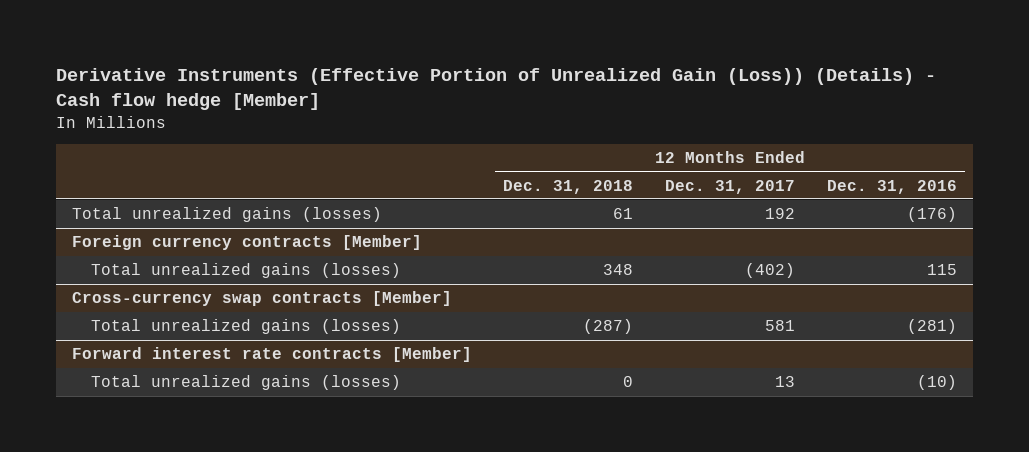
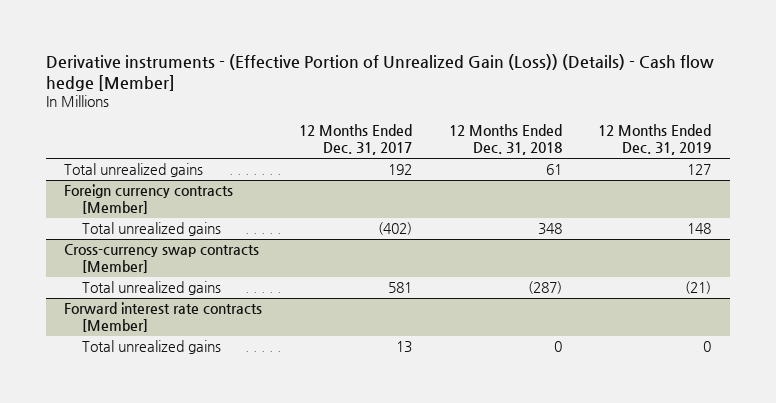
- Derivative Instruments (Effective Portion of Unrealized Gain (Loss)) (Details) - Cash flow hedge [Member]
+ Derivative instruments - (Effective Portion of Unrealized Gain (Loss)) (Details) - Cash flow hedge [Member]
- | 12 Months Ended Dec. 31, 2018 | 12 Months Ended Dec. 31, 2017 | 12 Months Ended Dec. 31, 2016
+ | 12 Months Ended Dec. 31, 2017 | 12 Months Ended Dec. 31, 2018 | 12 Months Ended Dec. 31, 2019
- Total unrealized gains (losses) | 61 | 192 | (176)
+ Total unrealized gains | 192 | 61 | 127
@ Foreign currency contracts [Member]
- Total unrealized gains (losses) | 348 | (402) | 115
+ Total unrealized gains | (402) | 348 | 148
@ Cross-currency swap contracts [Member]
- Total unrealized gains (losses) | (287) | 581 | (281)
+ Total unrealized gains | 581 | (287) | (21)
@ Forward interest rate contracts [Member]
- Total unrealized gains (losses) | 0 | 13 | (10)
+ Total unrealized gains | 13 | 0 | 0

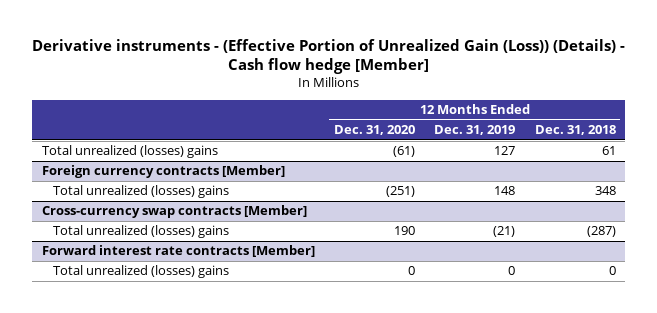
- | 12 Months Ended Dec. 31, 2017 | 12 Months Ended Dec. 31, 2018 | 12 Months Ended Dec. 31, 2019
+ | 12 Months Ended Dec. 31, 2020 | 12 Months Ended Dec. 31, 2019 | 12 Months Ended Dec. 31, 2018
- Total unrealized gains | 192 | 61 | 127
+ Total unrealized (losses) gains | (61) | 127 | 61
@ Foreign currency contracts [Member]
- Total unrealized gains | (402) | 348 | 148
+ Total unrealized (losses) gains | (251) | 148 | 348
@ Cross-currency swap contracts [Member]
- Total unrealized gains | 581 | (287) | (21)
+ Total unrealized (losses) gains | 190 | (21) | (287)
@ Forward interest rate contracts [Member]
- Total unrealized gains | 13 | 0 | 0
+ Total unrealized (losses) gains | 0 | 0 | 0

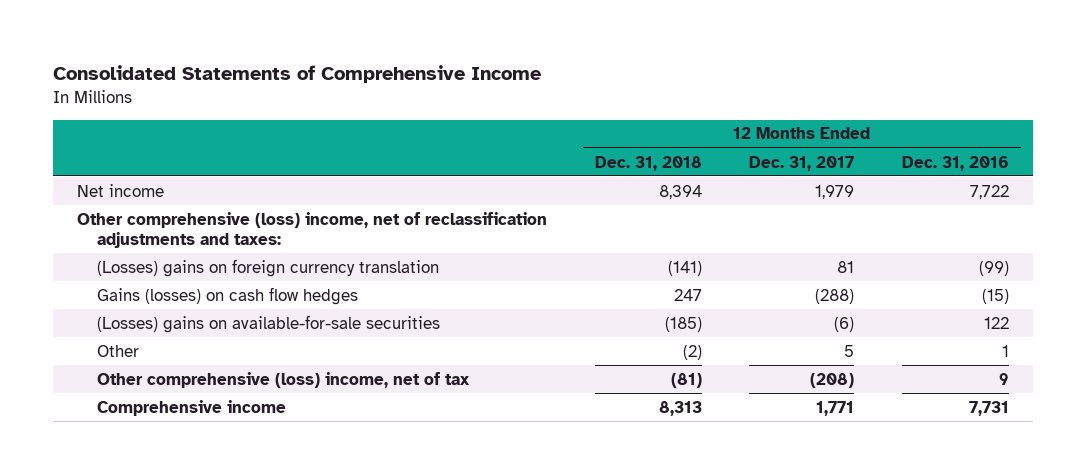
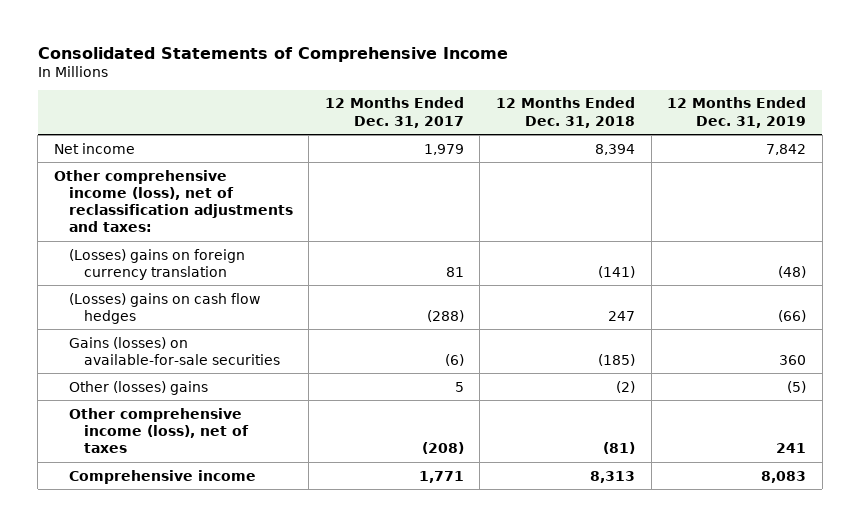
- | 12 Months Ended Dec. 31, 2018 | 12 Months Ended Dec. 31, 2017 | 12 Months Ended Dec. 31, 2016
+ | 12 Months Ended Dec. 31, 2017 | 12 Months Ended Dec. 31, 2018 | 12 Months Ended Dec. 31, 2019
- Other comprehensive (loss) income, net of reclassification adjustments and taxes:
+ Other comprehensive income (loss), net of reclassification adjustments and taxes:
- Gains (losses) on cash flow hedges | 247 | (288) | (15)
- (Losses) gains on available-for-sale securities | (185) | (6) | 122
- Other | (2) | 5 | 1
- Other comprehensive (loss) income, net of tax | (81) | (208) | 9
+ (Losses) gains on cash flow hedges | (288) | 247 | (66)
+ Gains (losses) on available-for-sale securities | (6) | (185) | 360
+ Other (losses) gains | 5 | (2) | (5)
+ Other comprehensive income (loss), net of taxes | (208) | (81) | 241

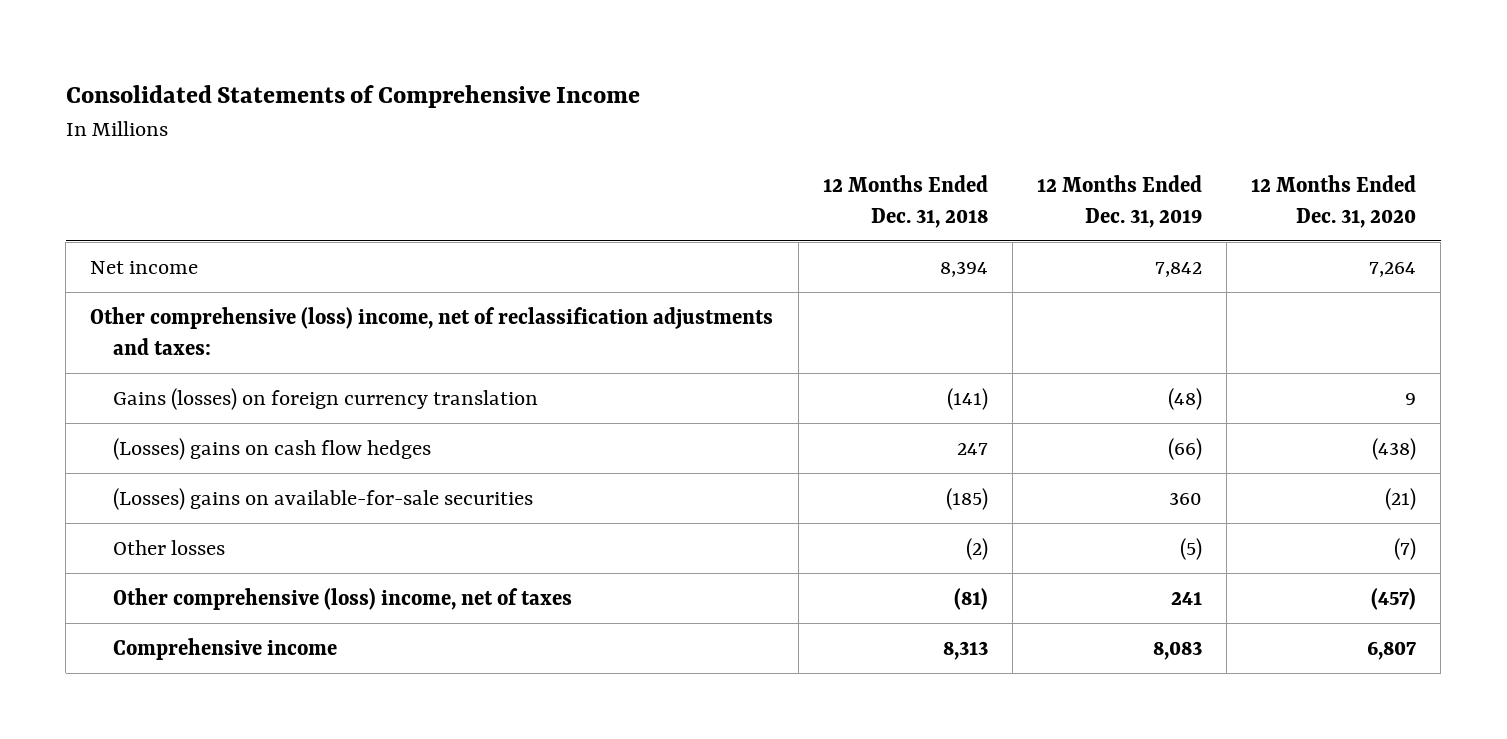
- | 12 Months Ended Dec. 31, 2017 | 12 Months Ended Dec. 31, 2018 | 12 Months Ended Dec. 31, 2019
+ | 12 Months Ended Dec. 31, 2018 | 12 Months Ended Dec. 31, 2019 | 12 Months Ended Dec. 31, 2020
- Other comprehensive income (loss), net of reclassification adjustments and taxes:
- (Losses) gains on foreign currency translation | 81 | (141) | (48)
+ Other comprehensive (loss) income, net of reclassification adjustments and taxes:
+ Gains (losses) on foreign currency translation | (141) | (48) | 9
- Gains (losses) on available-for-sale securities | (6) | (185) | 360
- Other (losses) gains | 5 | (2) | (5)
- Other comprehensive income (loss), net of taxes | (208) | (81) | 241
+ (Losses) gains on available-for-sale securities | (185) | 360 | (21)
+ Other losses | (2) | (5) | (7)
+ Other comprehensive (loss) income, net of taxes | (81) | 241 | (457)

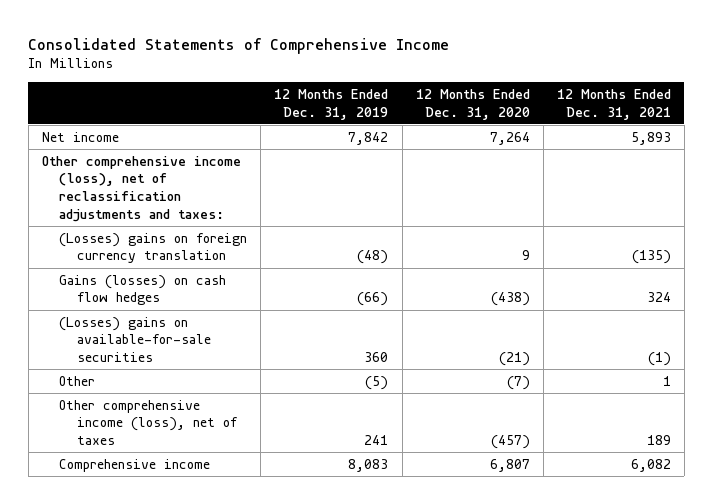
- | 12 Months Ended Dec. 31, 2018 | 12 Months Ended Dec. 31, 2019 | 12 Months Ended Dec. 31, 2020
+ | 12 Months Ended Dec. 31, 2019 | 12 Months Ended Dec. 31, 2020 | 12 Months Ended Dec. 31, 2021
- Other comprehensive (loss) income, net of reclassification adjustments and taxes:
- Gains (losses) on foreign currency translation | (141) | (48) | 9
- (Losses) gains on cash flow hedges | 247 | (66) | (438)
+ Other comprehensive income (loss), net of reclassification adjustments and taxes:
+ (Losses) gains on foreign currency translation | (48) | 9 | (135)
+ Gains (losses) on cash flow hedges | (66) | (438) | 324
- Other losses | (2) | (5) | (7)
- Other comprehensive (loss) income, net of taxes | (81) | 241 | (457)
+ Other | (5) | (7) | 1
+ Other comprehensive income (loss), net of taxes | 241 | (457) | 189

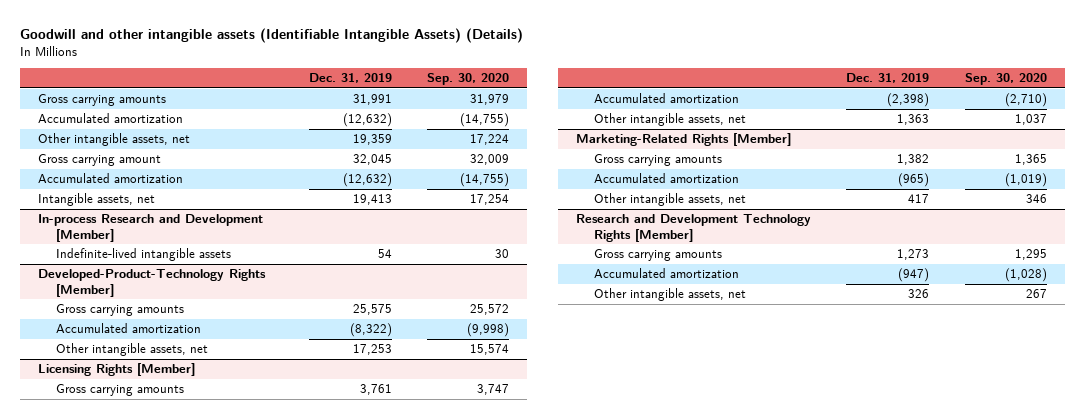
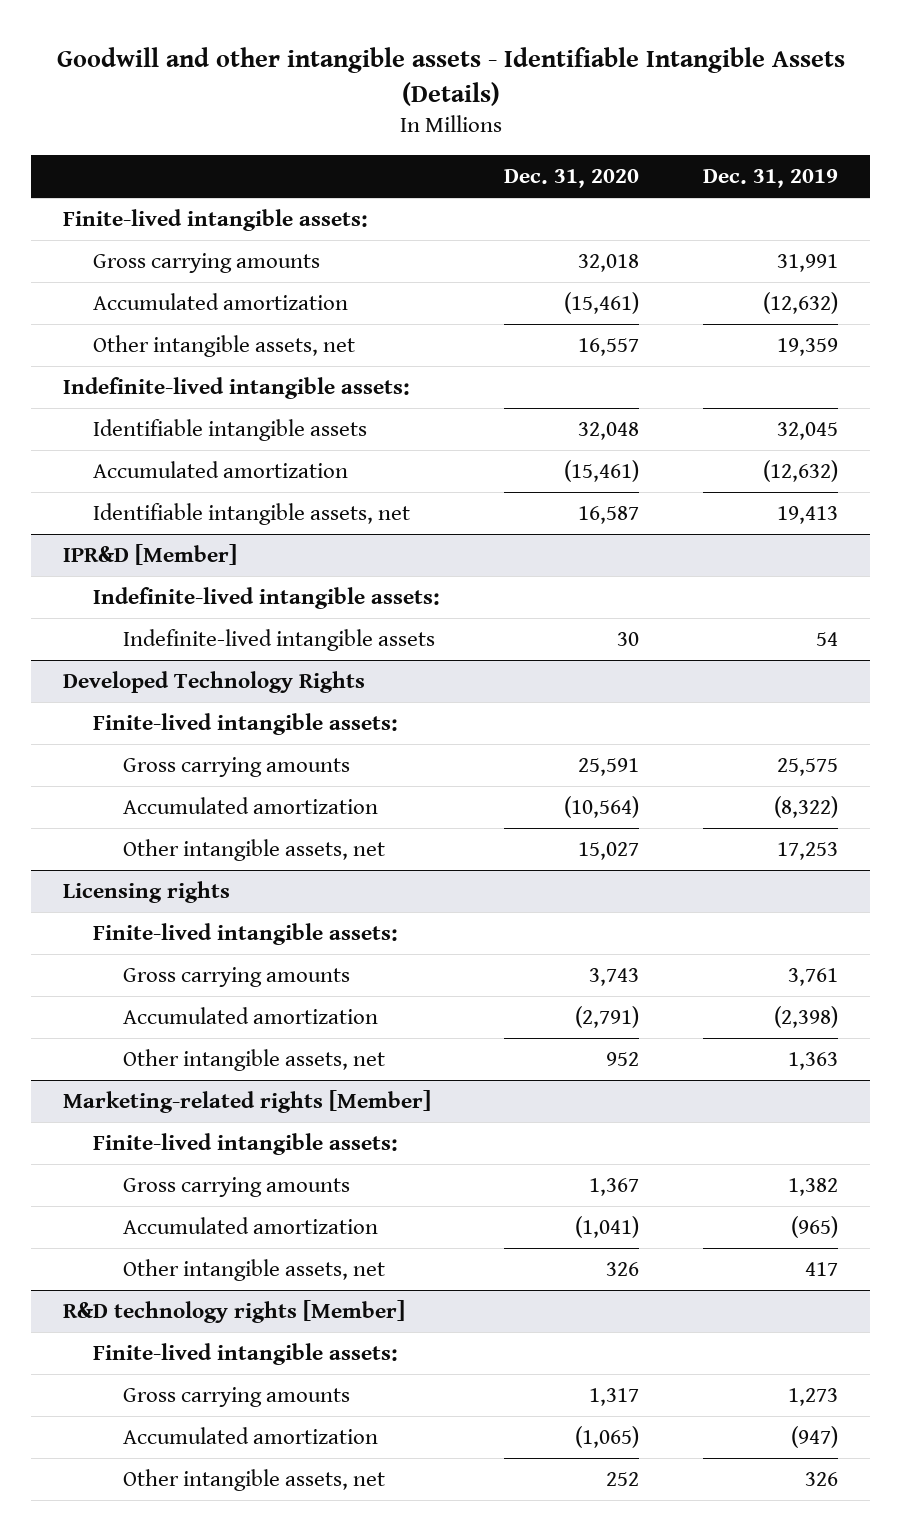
- Goodwill and other intangible assets (Identifiable Intangible Assets) (Details)
+ Goodwill and other intangible assets - Identifiable Intangible Assets (Details)
- | Dec. 31, 2019 | Sep. 30, 2020
+ | Dec. 31, 2020 | Dec. 31, 2019
+ Finite-lived intangible assets:
- Gross carrying amount | 32,045 | 32,009
+ Indefinite-lived intangible assets:
+ Identifiable intangible assets | 32,048 | 32,045
- Intangible assets, net | 19,413 | 17,254
- In-process Research and Development [Member]
+ Identifiable intangible assets, net | 16,587 | 19,413
+ IPR&D [Member]
+ Indefinite-lived intangible assets:
- Developed-Product-Technology Rights [Member]
+ Developed Technology Rights
+ Finite-lived intangible assets:
- Licensing Rights [Member]
+ Licensing rights
+ Finite-lived intangible assets:
- Marketing-Related Rights [Member]
+ Marketing-related rights [Member]
+ Finite-lived intangible assets:
- Research and Development Technology Rights [Member]
+ R&D technology rights [Member]
+ Finite-lived intangible assets:

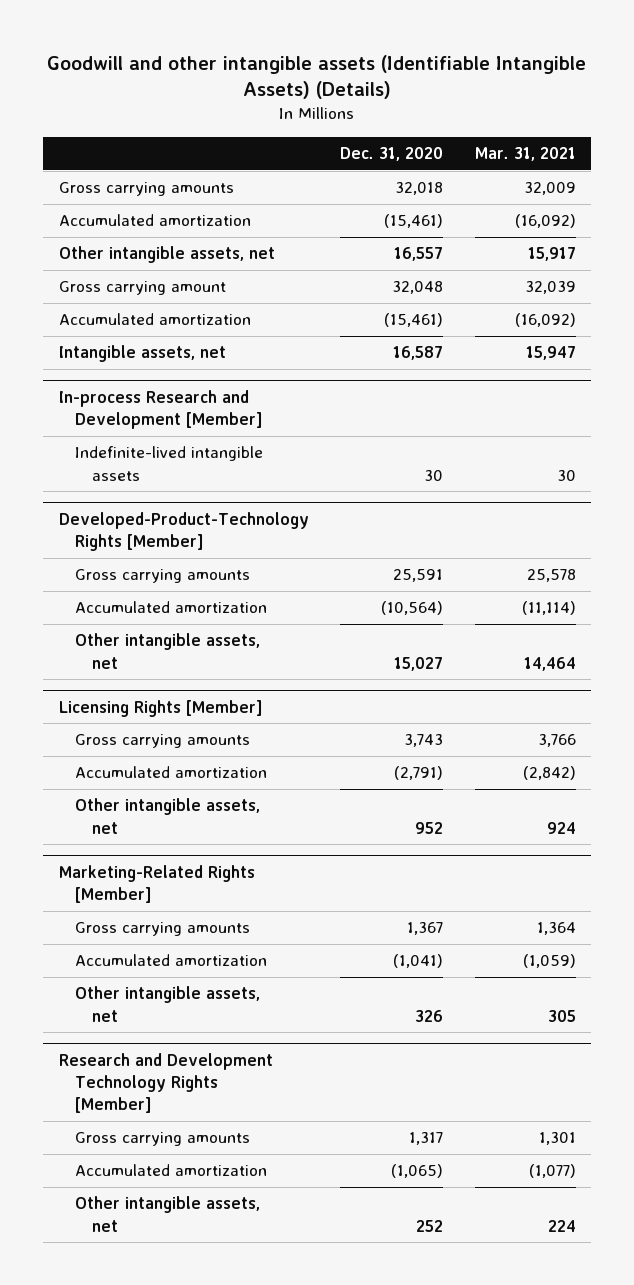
- Goodwill and other intangible assets - Identifiable Intangible Assets (Details)
+ Goodwill and other intangible assets (Identifiable Intangible Assets) (Details)
- | Dec. 31, 2020 | Dec. 31, 2019
+ | Dec. 31, 2020 | Mar. 31, 2021
- Finite-lived intangible assets:
- Indefinite-lived intangible assets:
- Identifiable intangible assets | 32,048 | 32,045
+ Gross carrying amount | 32,048 | 32,039
- Identifiable intangible assets, net | 16,587 | 19,413
- IPR&D [Member]
- Indefinite-lived intangible assets:
+ Intangible assets, net | 16,587 | 15,947
+ In-process Research and Development [Member]
- Developed Technology Rights
- Finite-lived intangible assets:
+ Developed-Product-Technology Rights [Member]
- Licensing rights
- Finite-lived intangible assets:
+ Licensing Rights [Member]
- Marketing-related rights [Member]
- Finite-lived intangible assets:
+ Marketing-Related Rights [Member]
- R&D technology rights [Member]
- Finite-lived intangible assets:
+ Research and Development Technology Rights [Member]

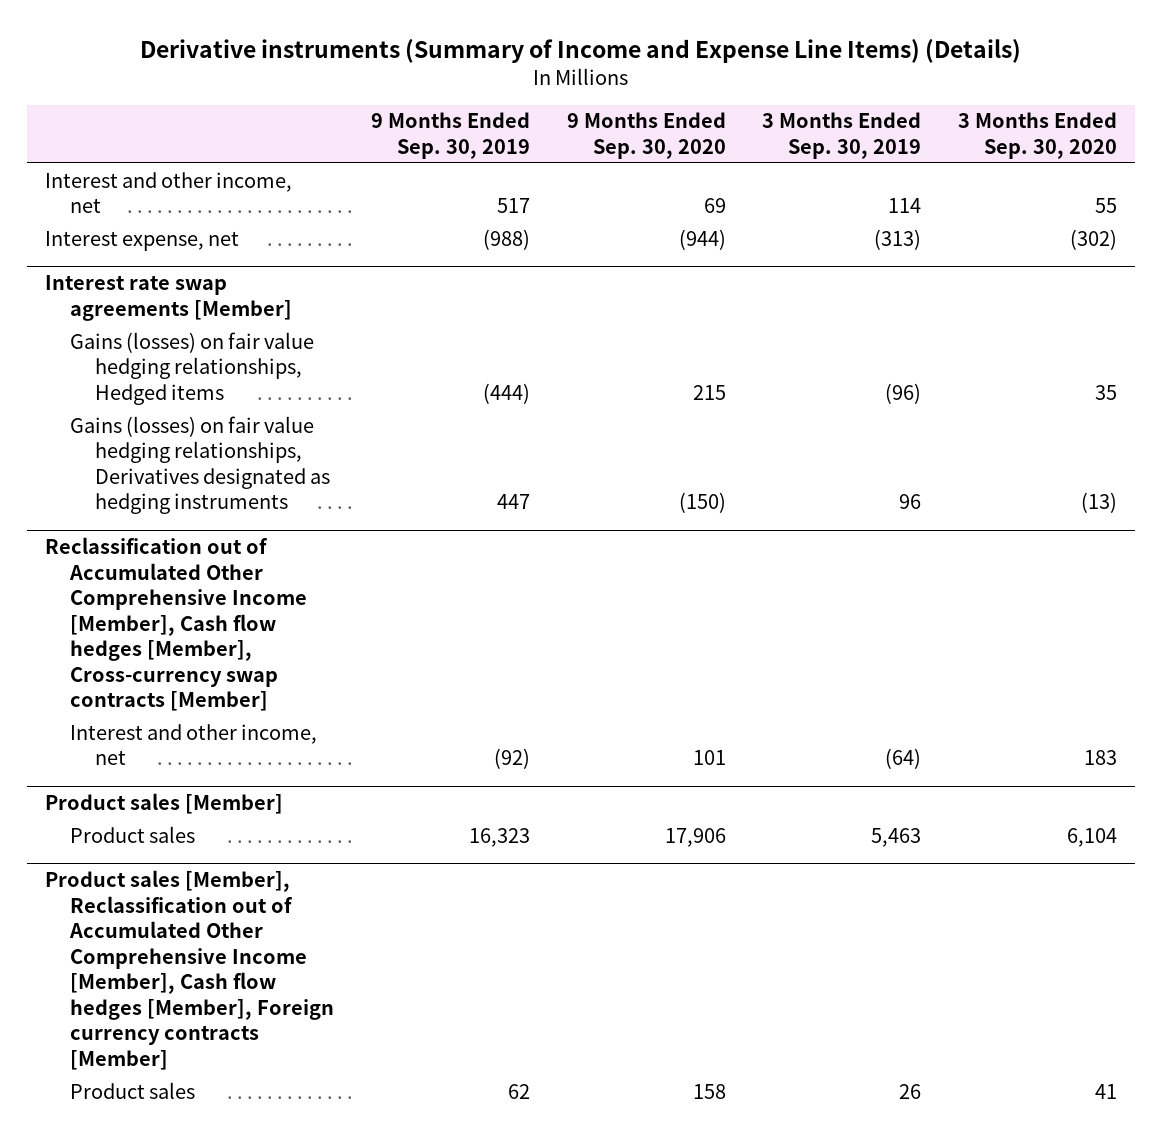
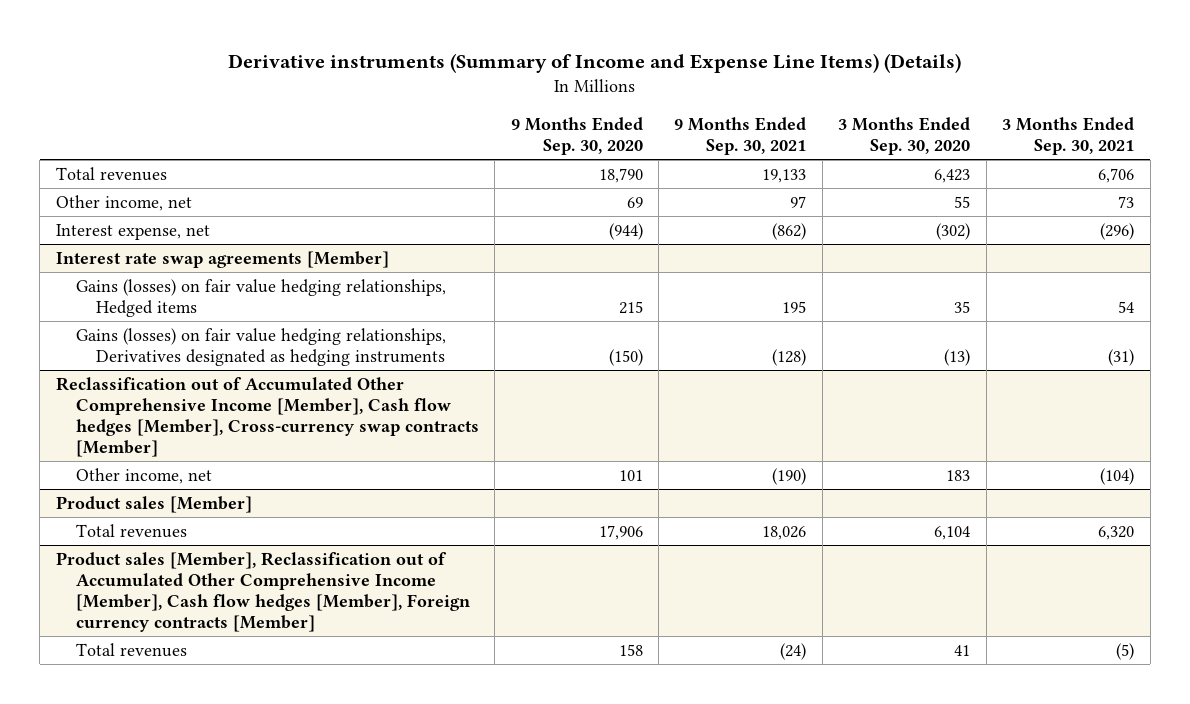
- | 9 Months Ended Sep. 30, 2019 | 9 Months Ended Sep. 30, 2020 | 3 Months Ended Sep. 30, 2019 | 3 Months Ended Sep. 30, 2020
+ | 9 Months Ended Sep. 30, 2020 | 9 Months Ended Sep. 30, 2021 | 3 Months Ended Sep. 30, 2020 | 3 Months Ended Sep. 30, 2021
- Interest and other income, net | 517 | 69 | 114 | 55
+ Total revenues | 18,790 | 19,133 | 6,423 | 6,706
+ Other income, net | 69 | 97 | 55 | 73
@ Reclassification out of Accumulated Other Comprehensive Income [Member], Cash flow hedges [Member], Cross-currency swap contracts [Member]
- Interest and other income, net | (92) | 101 | (64) | 183
+ Other income, net | 101 | (190) | 183 | (104)
@ Product sales [Member]
- Product sales | 16,323 | 17,906 | 5,463 | 6,104
+ Total revenues | 17,906 | 18,026 | 6,104 | 6,320
@ Product sales [Member], Reclassification out of Accumulated Other Comprehensive Income [Member], Cash flow hedges [Member], Foreign currency contracts [Member]
- Product sales | 62 | 158 | 26 | 41
+ Total revenues | 158 | (24) | 41 | (5)

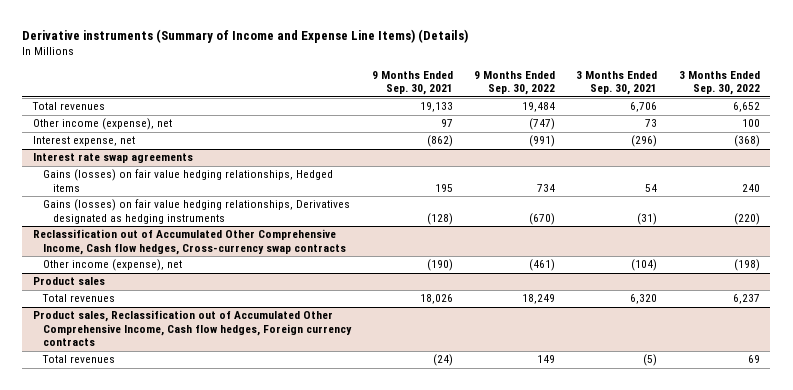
- | 9 Months Ended Sep. 30, 2020 | 9 Months Ended Sep. 30, 2021 | 3 Months Ended Sep. 30, 2020 | 3 Months Ended Sep. 30, 2021
+ | 9 Months Ended Sep. 30, 2021 | 9 Months Ended Sep. 30, 2022 | 3 Months Ended Sep. 30, 2021 | 3 Months Ended Sep. 30, 2022
- Other income, net | 69 | 97 | 55 | 73
+ Other income (expense), net | 97 | (747) | 73 | 100
- Interest rate swap agreements [Member]
+ Interest rate swap agreements
- Reclassification out of Accumulated Other Comprehensive Income [Member], Cash flow hedges [Member], Cross-currency swap contracts [Member]
- Other income, net | 101 | (190) | 183 | (104)
- Product sales [Member]
+ Reclassification out of Accumulated Other Comprehensive Income, Cash flow hedges, Cross-currency swap contracts
+ Other income (expense), net | (190) | (461) | (104) | (198)
+ Product sales
- Product sales [Member], Reclassification out of Accumulated Other Comprehensive Income [Member], Cash flow hedges [Member], Foreign currency contracts [Member]
+ Product sales, Reclassification out of Accumulated Other Comprehensive Income, Cash flow hedges, Foreign currency contracts

